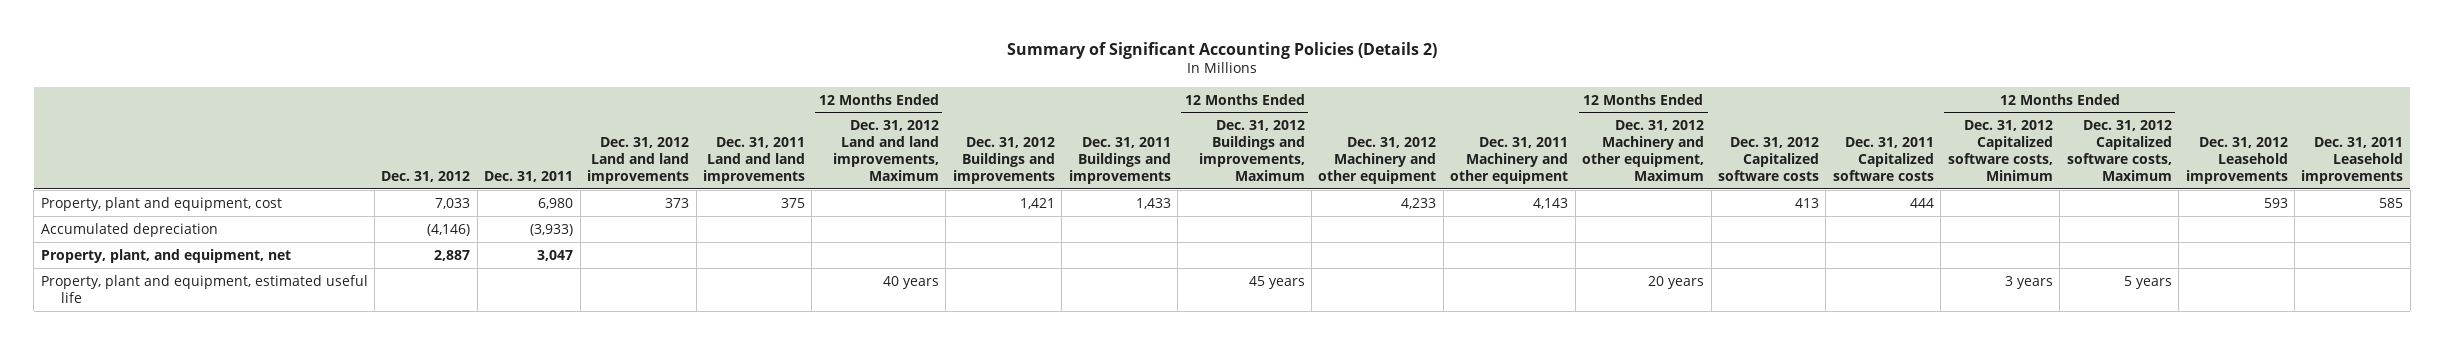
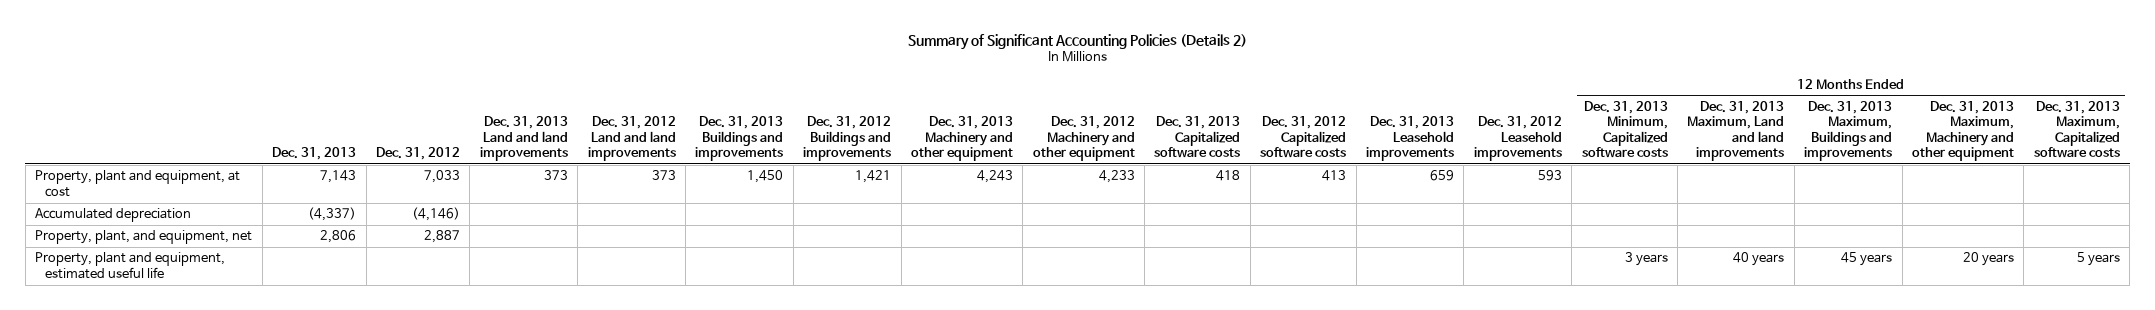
- | Dec. 31, 2012 | Dec. 31, 2011 | Dec. 31, 2012 Land and land improvements | Dec. 31, 2011 Land and land improvements | 12 Months Ended Dec. 31, 2012 Land and land improvements, Maximum | Dec. 31, 2012 Buildings and improvements | Dec. 31, 2011 Buildings and improvements | 12 Months Ended Dec. 31, 2012 Buildings and improvements, Maximum | Dec. 31, 2012 Machinery and other equipment | Dec. 31, 2011 Machinery and other equipment | 12 Months Ended Dec. 31, 2012 Machinery and other equipment, Maximum | Dec. 31, 2012 Capitalized software costs | Dec. 31, 2011 Capitalized software costs | 12 Months Ended Dec. 31, 2012 Capitalized software costs, Minimum | 12 Months Ended Dec. 31, 2012 Capitalized software costs, Maximum | Dec. 31, 2012 Leasehold improvements | Dec. 31, 2011 Leasehold improvements
+ | Dec. 31, 2013 | Dec. 31, 2012 | Dec. 31, 2013 Land and land improvements | Dec. 31, 2012 Land and land improvements | Dec. 31, 2013 Buildings and improvements | Dec. 31, 2012 Buildings and improvements | Dec. 31, 2013 Machinery and other equipment | Dec. 31, 2012 Machinery and other equipment | Dec. 31, 2013 Capitalized software costs | Dec. 31, 2012 Capitalized software costs | Dec. 31, 2013 Leasehold improvements | Dec. 31, 2012 Leasehold improvements | 12 Months Ended Dec. 31, 2013 Minimum, Capitalized software costs | 12 Months Ended Dec. 31, 2013 Maximum, Land and land improvements | 12 Months Ended Dec. 31, 2013 Maximum, Buildings and improvements | 12 Months Ended Dec. 31, 2013 Maximum, Machinery and other equipment | 12 Months Ended Dec. 31, 2013 Maximum, Capitalized software costs
- Property, plant and equipment, cost | 7,033 | 6,980 | 373 | 375 | | 1,421 | 1,433 | | 4,233 | 4,143 | | 413 | 444 | | | 593 | 585
+ Property, plant and equipment, at cost | 7,143 | 7,033 | 373 | 373 | 1,450 | 1,421 | 4,243 | 4,233 | 418 | 413 | 659 | 593 | | | | |

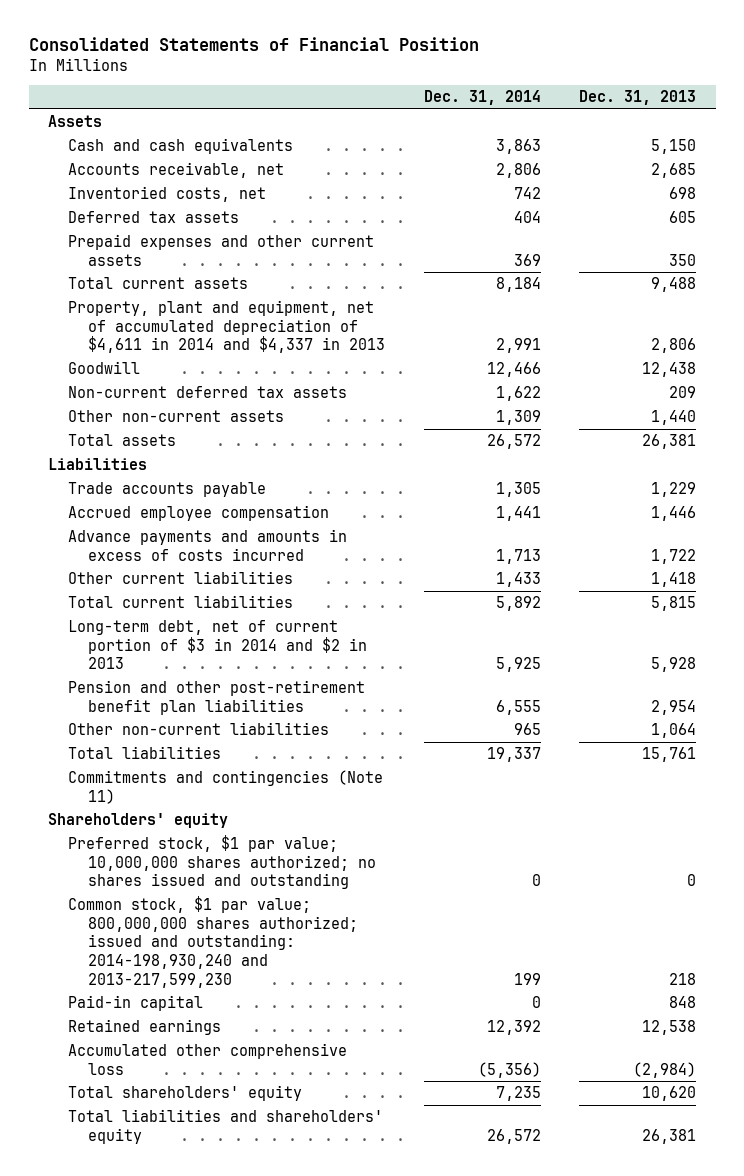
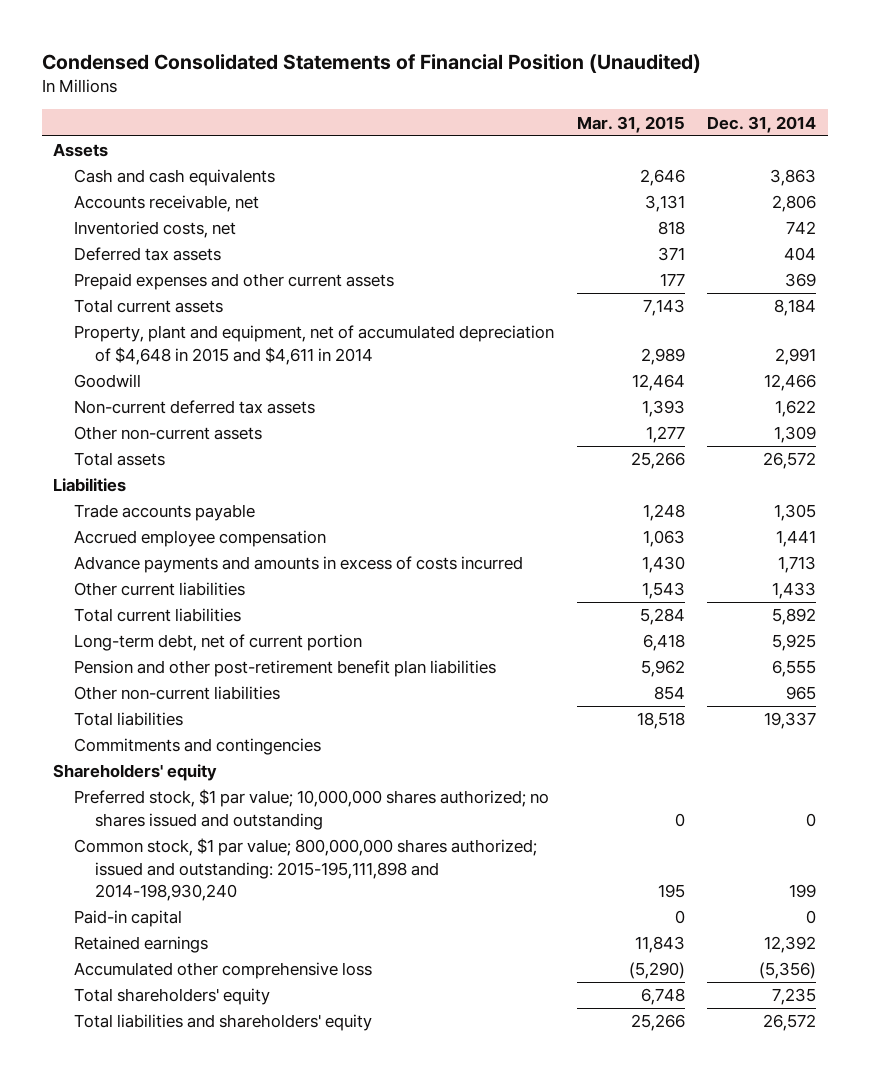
- Consolidated Statements of Financial Position
+ Condensed Consolidated Statements of Financial Position (Unaudited)
- | Dec. 31, 2014 | Dec. 31, 2013
+ | Mar. 31, 2015 | Dec. 31, 2014
- Property, plant and equipment, net of accumulated depreciation of $4,611 in 2014 and $4,337 in 2013 | 2,991 | 2,806
+ Property, plant and equipment, net of accumulated depreciation of $4,648 in 2015 and $4,611 in 2014 | 2,989 | 2,991
- Long-term debt, net of current portion of $3 in 2014 and $2 in 2013 | 5,925 | 5,928
+ Long-term debt, net of current portion | 6,418 | 5,925
- Commitments and contingencies (Note 11)
+ Commitments and contingencies
- Common stock, $1 par value; 800,000,000 shares authorized; issued and outstanding: 2014-198,930,240 and 2013-217,599,230 | 199 | 218
+ Common stock, $1 par value; 800,000,000 shares authorized; issued and outstanding: 2015-195,111,898 and 2014-198,930,240 | 195 | 199

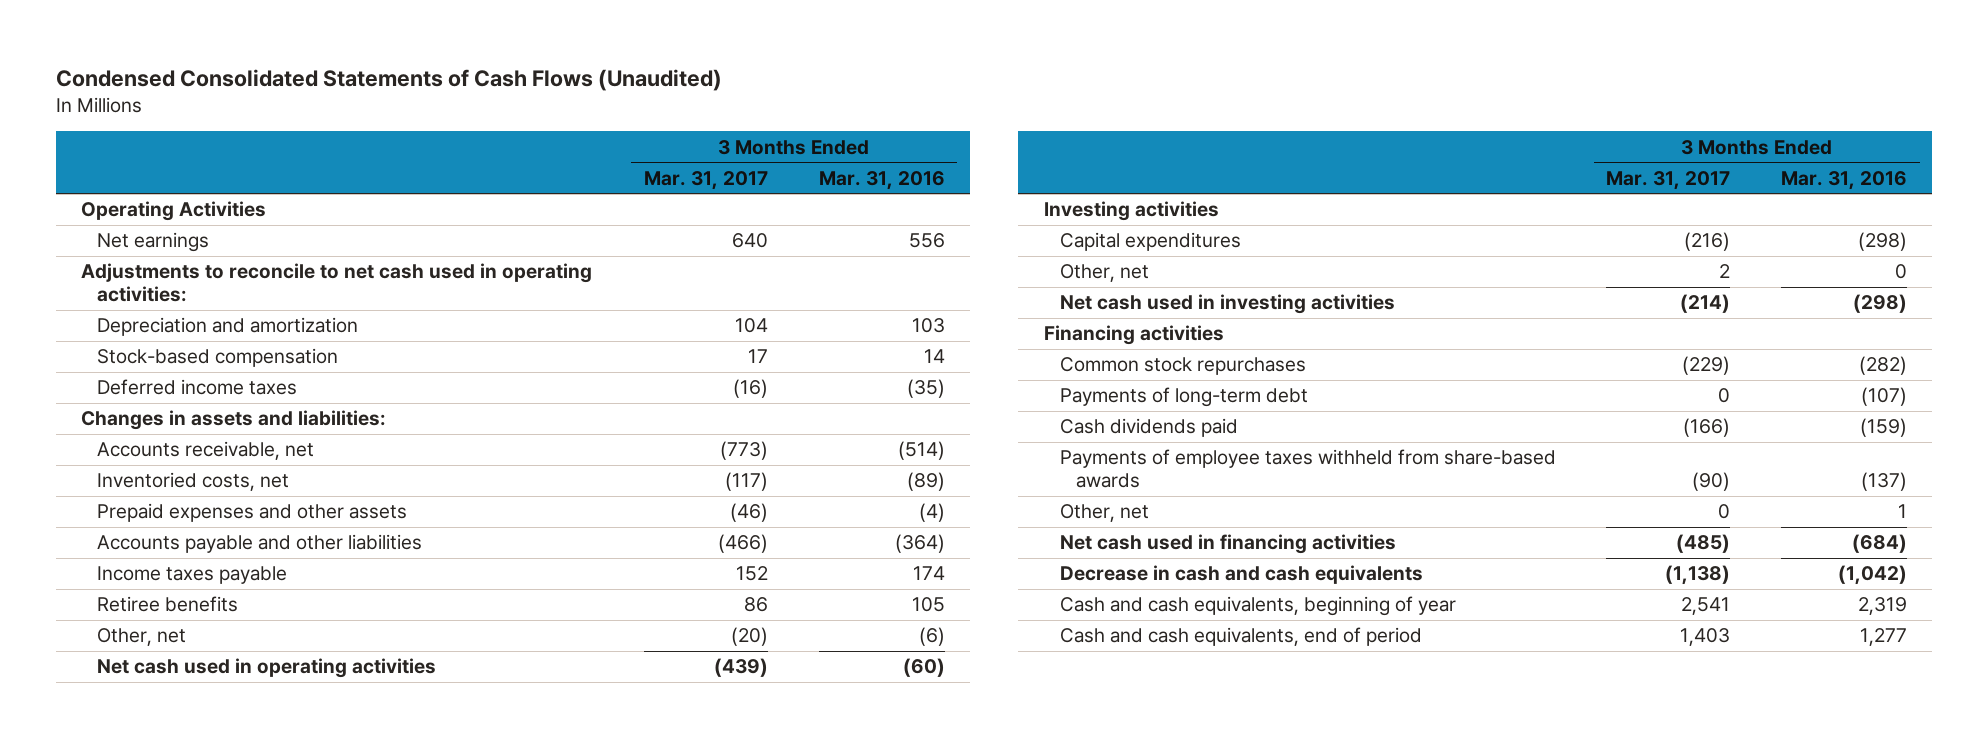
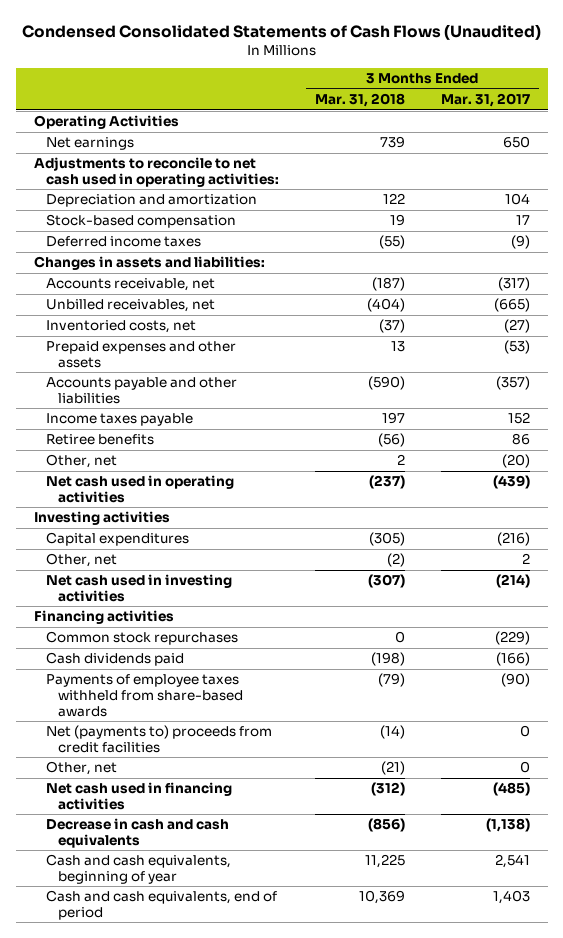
- | 3 Months Ended Mar. 31, 2017 | 3 Months Ended Mar. 31, 2016
+ | 3 Months Ended Mar. 31, 2018 | 3 Months Ended Mar. 31, 2017
- Net earnings | 640 | 556
+ Net earnings | 739 | 650
- Deferred income taxes | (16) | (35)
+ Deferred income taxes | (55) | (9)
- Accounts receivable, net | (773) | (514)
- Inventoried costs, net | (117) | (89)
- Prepaid expenses and other assets | (46) | (4)
- Accounts payable and other liabilities | (466) | (364)
+ Accounts receivable, net | (187) | (317)
+ Unbilled receivables, net | (404) | (665)
+ Inventoried costs, net | (37) | (27)
+ Prepaid expenses and other assets | 13 | (53)
+ Accounts payable and other liabilities | (590) | (357)
- Payments of long-term debt | 0 | (107)
+ Net (payments to) proceeds from credit facilities | (14) | 0

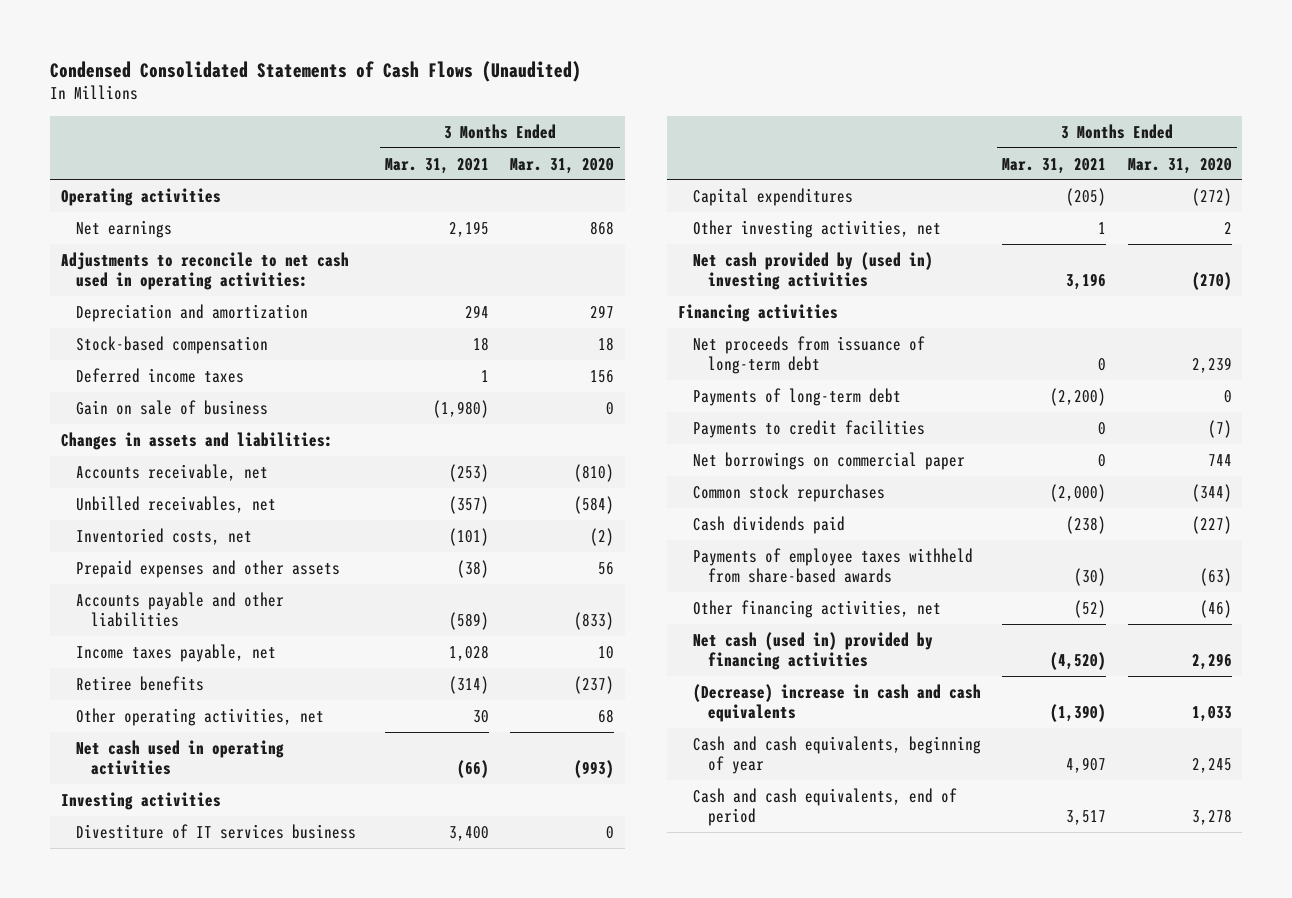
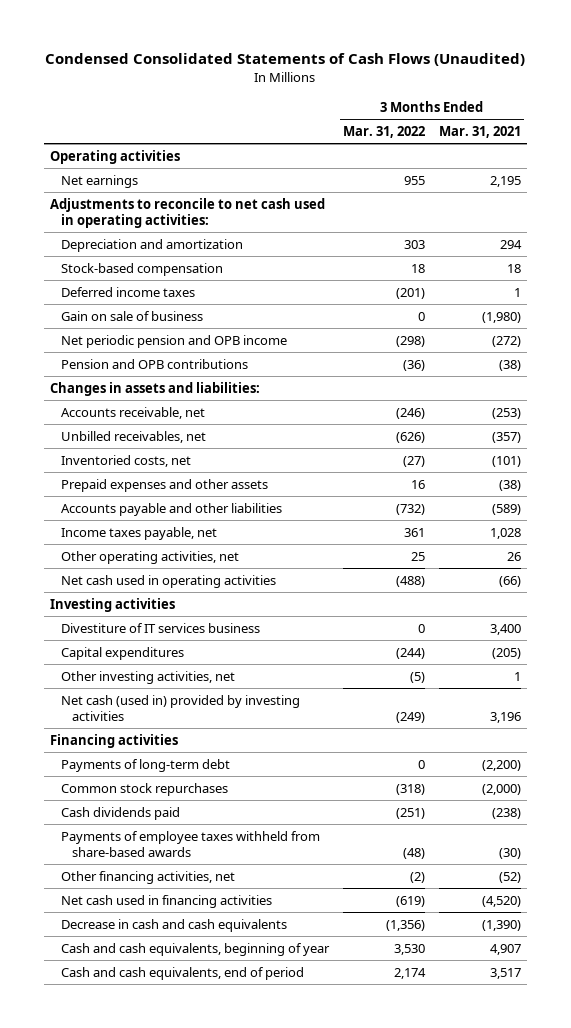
- | 3 Months Ended Mar. 31, 2021 | 3 Months Ended Mar. 31, 2020
+ | 3 Months Ended Mar. 31, 2022 | 3 Months Ended Mar. 31, 2021
+ Net periodic pension and OPB income | (298) | (272)
+ Pension and OPB contributions | (36) | (38)
- Retiree benefits | (314) | (237)
- Other operating activities, net | 30 | 68
+ Other operating activities, net | 25 | 26
- Net cash provided by (used in) investing activities | 3,196 | (270)
+ Net cash (used in) provided by investing activities | (249) | 3,196
- Net proceeds from issuance of long-term debt | 0 | 2,239
- Payments to credit facilities | 0 | (7)
- Net borrowings on commercial paper | 0 | 744
- Net cash (used in) provided by financing activities | (4,520) | 2,296
- (Decrease) increase in cash and cash equivalents | (1,390) | 1,033
+ Net cash used in financing activities | (619) | (4,520)
+ Decrease in cash and cash equivalents | (1,356) | (1,390)

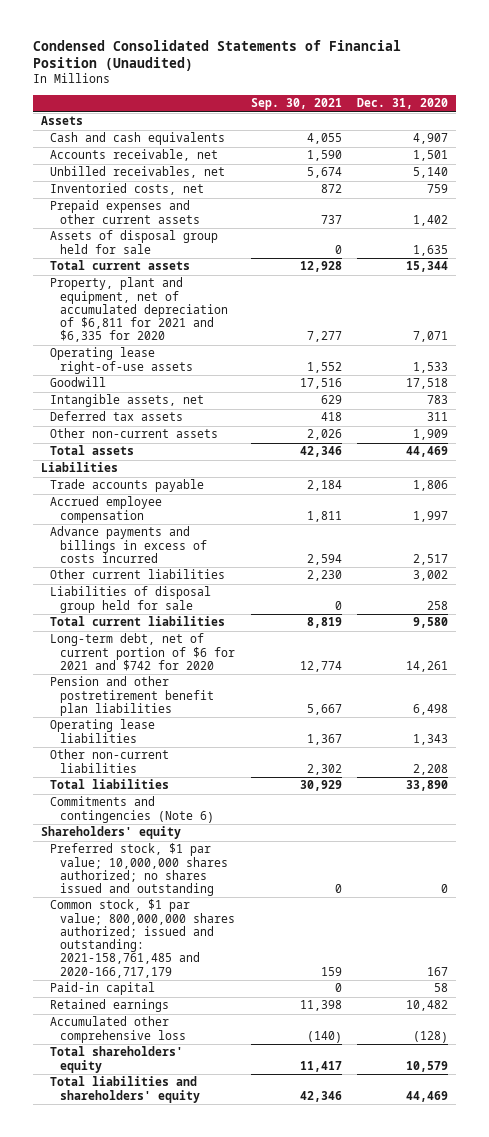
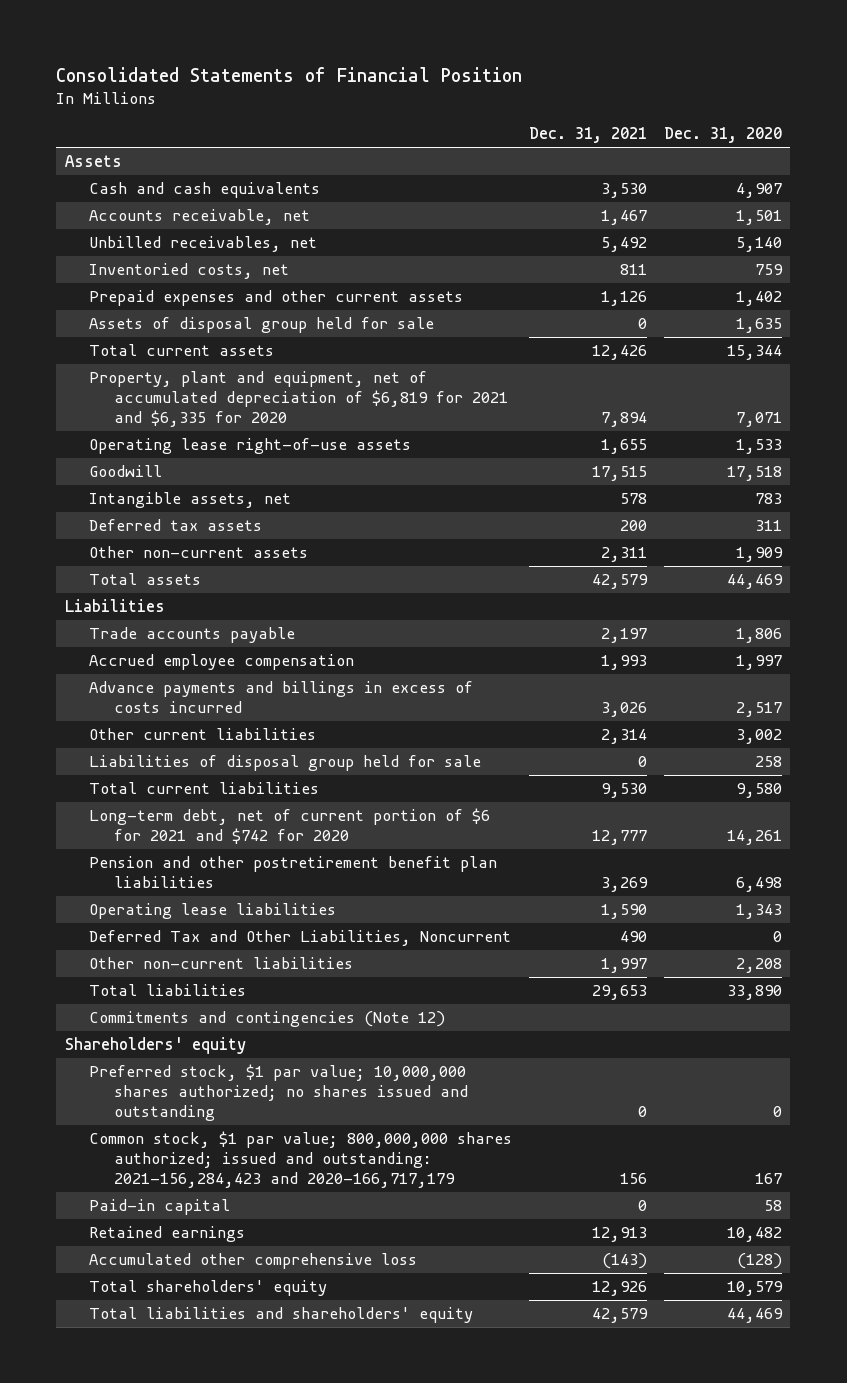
- Condensed Consolidated Statements of Financial Position (Unaudited)
+ Consolidated Statements of Financial Position
- | Sep. 30, 2021 | Dec. 31, 2020
+ | Dec. 31, 2021 | Dec. 31, 2020
- Property, plant and equipment, net of accumulated depreciation of $6,811 for 2021 and $6,335 for 2020 | 7,277 | 7,071
+ Property, plant and equipment, net of accumulated depreciation of $6,819 for 2021 and $6,335 for 2020 | 7,894 | 7,071
+ Deferred Tax and Other Liabilities, Noncurrent | 490 | 0
- Commitments and contingencies (Note 6)
+ Commitments and contingencies (Note 12)
- Common stock, $1 par value; 800,000,000 shares authorized; issued and outstanding: 2021-158,761,485 and 2020-166,717,179 | 159 | 167
+ Common stock, $1 par value; 800,000,000 shares authorized; issued and outstanding: 2021-156,284,423 and 2020-166,717,179 | 156 | 167

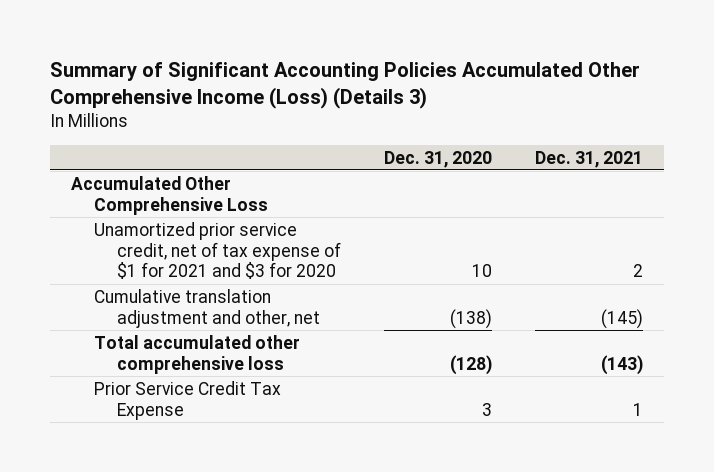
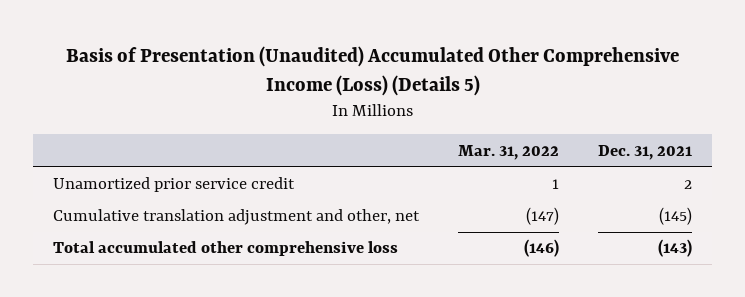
- Summary of Significant Accounting Policies Accumulated Other Comprehensive Income (Loss) (Details 3)
+ Basis of Presentation (Unaudited) Accumulated Other Comprehensive Income (Loss) (Details 5)
- | Dec. 31, 2020 | Dec. 31, 2021
+ | Mar. 31, 2022 | Dec. 31, 2021
- Accumulated Other Comprehensive Loss
- Unamortized prior service credit, net of tax expense of $1 for 2021 and $3 for 2020 | 10 | 2
+ Unamortized prior service credit | 1 | 2
- Prior Service Credit Tax Expense | 3 | 1

